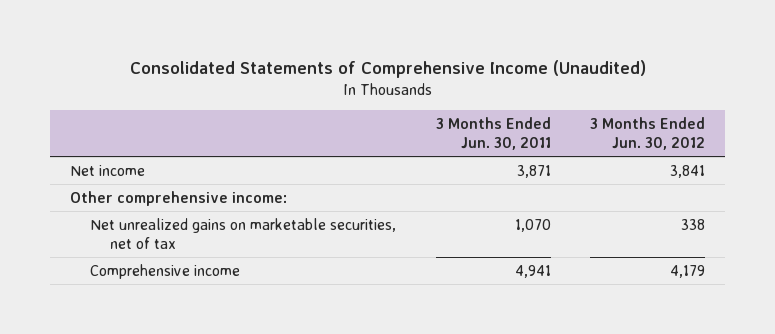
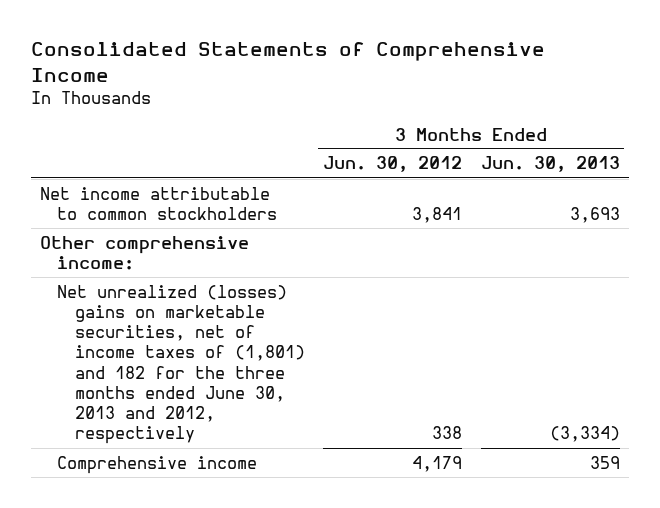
- Consolidated Statements of Comprehensive Income (Unaudited)
+ Consolidated Statements of Comprehensive Income
- | 3 Months Ended Jun. 30, 2011 | 3 Months Ended Jun. 30, 2012
+ | 3 Months Ended Jun. 30, 2012 | 3 Months Ended Jun. 30, 2013
- Net income | 3,871 | 3,841
+ Net income attributable to common stockholders | 3,841 | 3,693
- Net unrealized gains on marketable securities, net of tax | 1,070 | 338
+ Net unrealized (losses) gains on marketable securities, net of income taxes of (1,801) and 182 for the three months ended June 30, 2013 and 2012, respectively | 338 | (3,334)

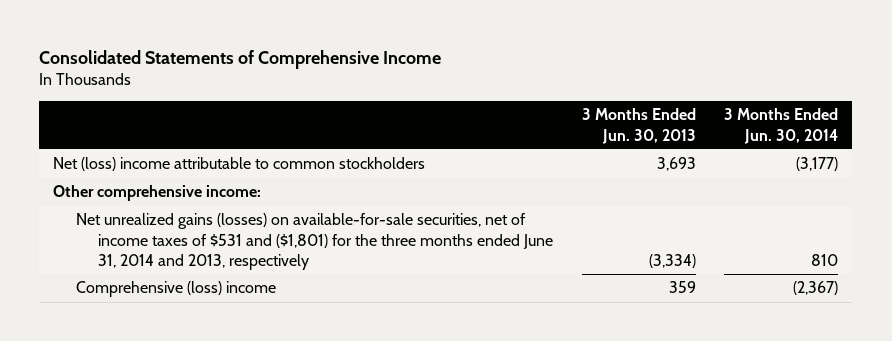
- | 3 Months Ended Jun. 30, 2012 | 3 Months Ended Jun. 30, 2013
+ | 3 Months Ended Jun. 30, 2013 | 3 Months Ended Jun. 30, 2014
- Net income attributable to common stockholders | 3,841 | 3,693
+ Net (loss) income attributable to common stockholders | 3,693 | (3,177)
- Net unrealized (losses) gains on marketable securities, net of income taxes of (1,801) and 182 for the three months ended June 30, 2013 and 2012, respectively | 338 | (3,334)
- Comprehensive income | 4,179 | 359
+ Net unrealized gains (losses) on available-for-sale securities, net of income taxes of $531 and ($1,801) for the three months ended June 31, 2014 and 2013, respectively | (3,334) | 810
+ Comprehensive (loss) income | 359 | (2,367)

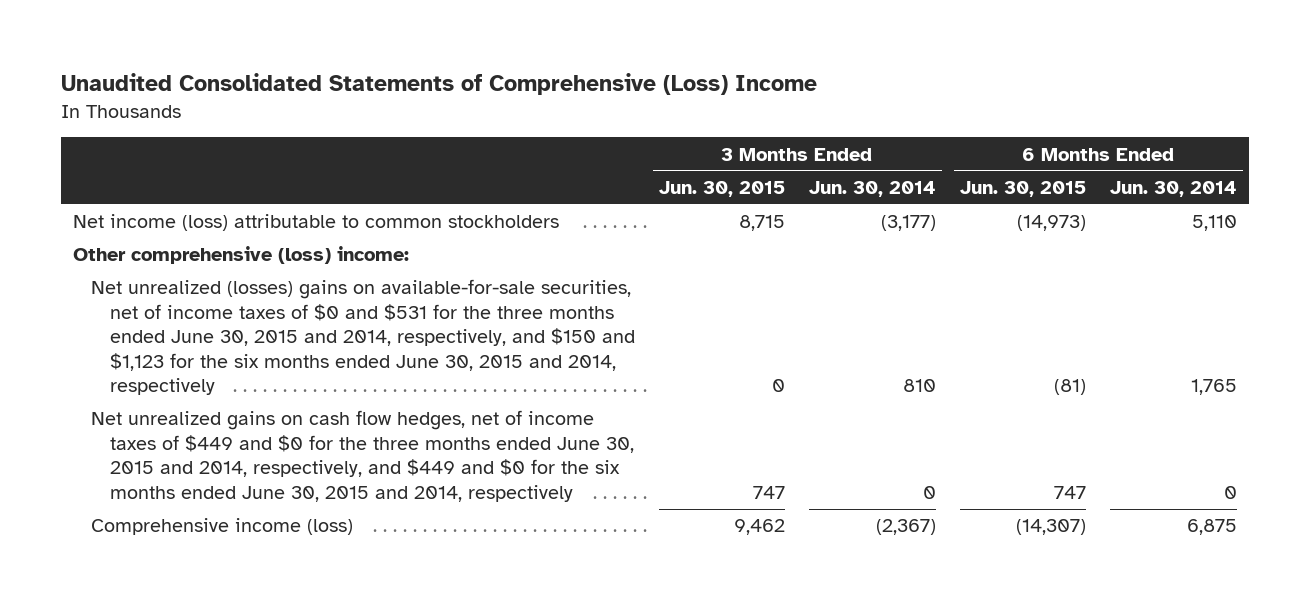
- Consolidated Statements of Comprehensive Income
+ Unaudited Consolidated Statements of Comprehensive (Loss) Income
- | 3 Months Ended Jun. 30, 2013 | 3 Months Ended Jun. 30, 2014
+ | 3 Months Ended Jun. 30, 2015 | 3 Months Ended Jun. 30, 2014 | 6 Months Ended Jun. 30, 2015 | 6 Months Ended Jun. 30, 2014
- Net (loss) income attributable to common stockholders | 3,693 | (3,177)
- Other comprehensive income:
- Net unrealized gains (losses) on available-for-sale securities, net of income taxes of $531 and ($1,801) for the three months ended June 31, 2014 and 2013, respectively | (3,334) | 810
- Comprehensive (loss) income | 359 | (2,367)
+ Net income (loss) attributable to common stockholders | 8,715 | (3,177) | (14,973) | 5,110
+ Other comprehensive (loss) income:
+ Net unrealized (losses) gains on available-for-sale securities, net of income taxes of $0 and $531 for the three months ended June 30, 2015 and 2014, respectively, and $150 and $1,123 for the six months ended June 30, 2015 and 2014, respectively | 0 | 810 | (81) | 1,765
+ Net unrealized gains on cash flow hedges, net of income taxes of $449 and $0 for the three months ended June 30, 2015 and 2014, respectively, and $449 and $0 for the six months ended June 30, 2015 and 2014, respectively | 747 | 0 | 747 | 0
+ Comprehensive income (loss) | 9,462 | (2,367) | (14,307) | 6,875

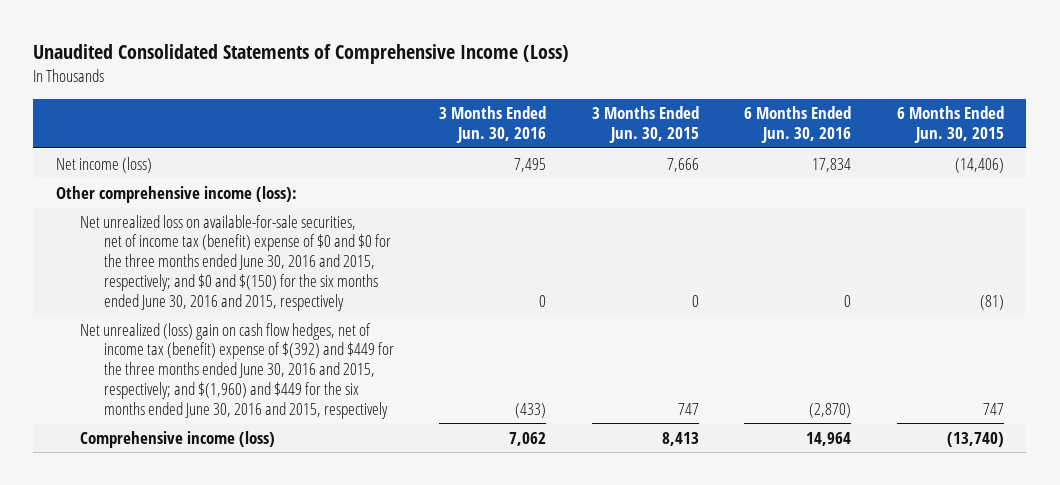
- Unaudited Consolidated Statements of Comprehensive (Loss) Income
+ Unaudited Consolidated Statements of Comprehensive Income (Loss)
- | 3 Months Ended Jun. 30, 2015 | 3 Months Ended Jun. 30, 2014 | 6 Months Ended Jun. 30, 2015 | 6 Months Ended Jun. 30, 2014
+ | 3 Months Ended Jun. 30, 2016 | 3 Months Ended Jun. 30, 2015 | 6 Months Ended Jun. 30, 2016 | 6 Months Ended Jun. 30, 2015
- Net income (loss) attributable to common stockholders | 8,715 | (3,177) | (14,973) | 5,110
- Other comprehensive (loss) income:
- Net unrealized (losses) gains on available-for-sale securities, net of income taxes of $0 and $531 for the three months ended June 30, 2015 and 2014, respectively, and $150 and $1,123 for the six months ended June 30, 2015 and 2014, respectively | 0 | 810 | (81) | 1,765
- Net unrealized gains on cash flow hedges, net of income taxes of $449 and $0 for the three months ended June 30, 2015 and 2014, respectively, and $449 and $0 for the six months ended June 30, 2015 and 2014, respectively | 747 | 0 | 747 | 0
- Comprehensive income (loss) | 9,462 | (2,367) | (14,307) | 6,875
+ Net income (loss) | 7,495 | 7,666 | 17,834 | (14,406)
+ Other comprehensive income (loss):
+ Net unrealized loss on available-for-sale securities, net of income tax (benefit) expense of $0 and $0 for the three months ended June 30, 2016 and 2015, respectively; and $0 and $(150) for the six months ended June 30, 2016 and 2015, respectively | 0 | 0 | 0 | (81)
+ Net unrealized (loss) gain on cash flow hedges, net of income tax (benefit) expense of $(392) and $449 for the three months ended June 30, 2016 and 2015, respectively; and $(1,960) and $449 for the six months ended June 30, 2016 and 2015, respectively | (433) | 747 | (2,870) | 747
+ Comprehensive income (loss) | 7,062 | 8,413 | 14,964 | (13,740)

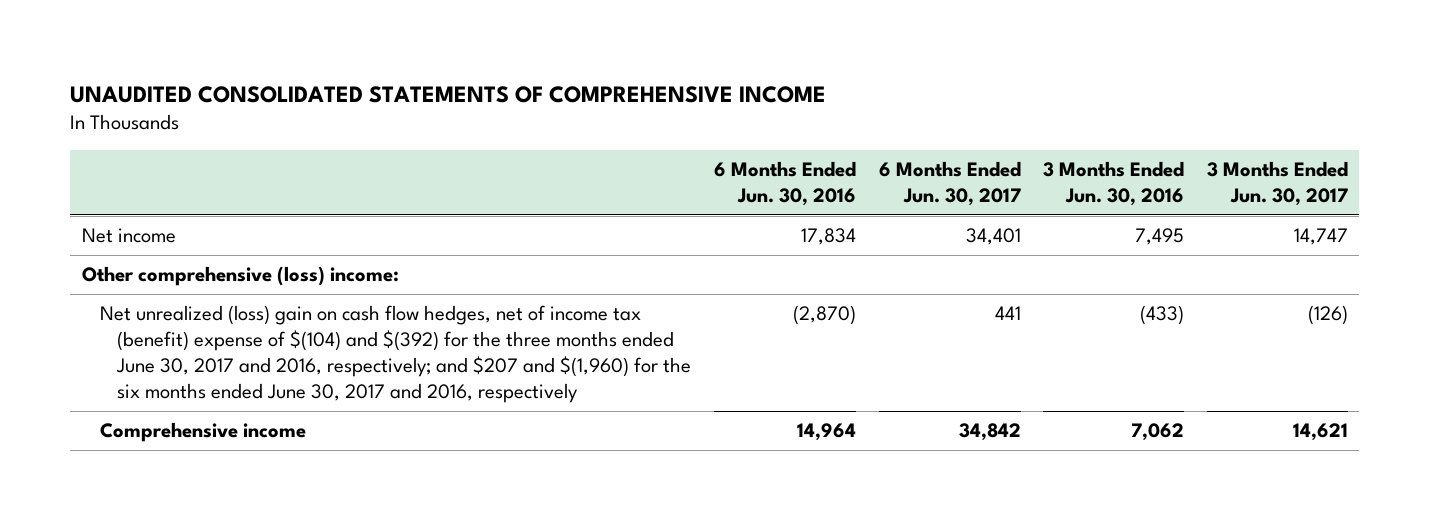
- Unaudited Consolidated Statements of Comprehensive Income (Loss)
+ UNAUDITED CONSOLIDATED STATEMENTS OF COMPREHENSIVE INCOME
- | 3 Months Ended Jun. 30, 2016 | 3 Months Ended Jun. 30, 2015 | 6 Months Ended Jun. 30, 2016 | 6 Months Ended Jun. 30, 2015
+ | 6 Months Ended Jun. 30, 2016 | 6 Months Ended Jun. 30, 2017 | 3 Months Ended Jun. 30, 2016 | 3 Months Ended Jun. 30, 2017
- Net income (loss) | 7,495 | 7,666 | 17,834 | (14,406)
- Other comprehensive income (loss):
- Net unrealized loss on available-for-sale securities, net of income tax (benefit) expense of $0 and $0 for the three months ended June 30, 2016 and 2015, respectively; and $0 and $(150) for the six months ended June 30, 2016 and 2015, respectively | 0 | 0 | 0 | (81)
- Net unrealized (loss) gain on cash flow hedges, net of income tax (benefit) expense of $(392) and $449 for the three months ended June 30, 2016 and 2015, respectively; and $(1,960) and $449 for the six months ended June 30, 2016 and 2015, respectively | (433) | 747 | (2,870) | 747
- Comprehensive income (loss) | 7,062 | 8,413 | 14,964 | (13,740)
+ Net income | 17,834 | 34,401 | 7,495 | 14,747
+ Other comprehensive (loss) income:
+ Net unrealized (loss) gain on cash flow hedges, net of income tax (benefit) expense of $(104) and $(392) for the three months ended June 30, 2017 and 2016, respectively; and $207 and $(1,960) for the six months ended June 30, 2017 and 2016, respectively | (2,870) | 441 | (433) | (126)
+ Comprehensive income | 14,964 | 34,842 | 7,062 | 14,621

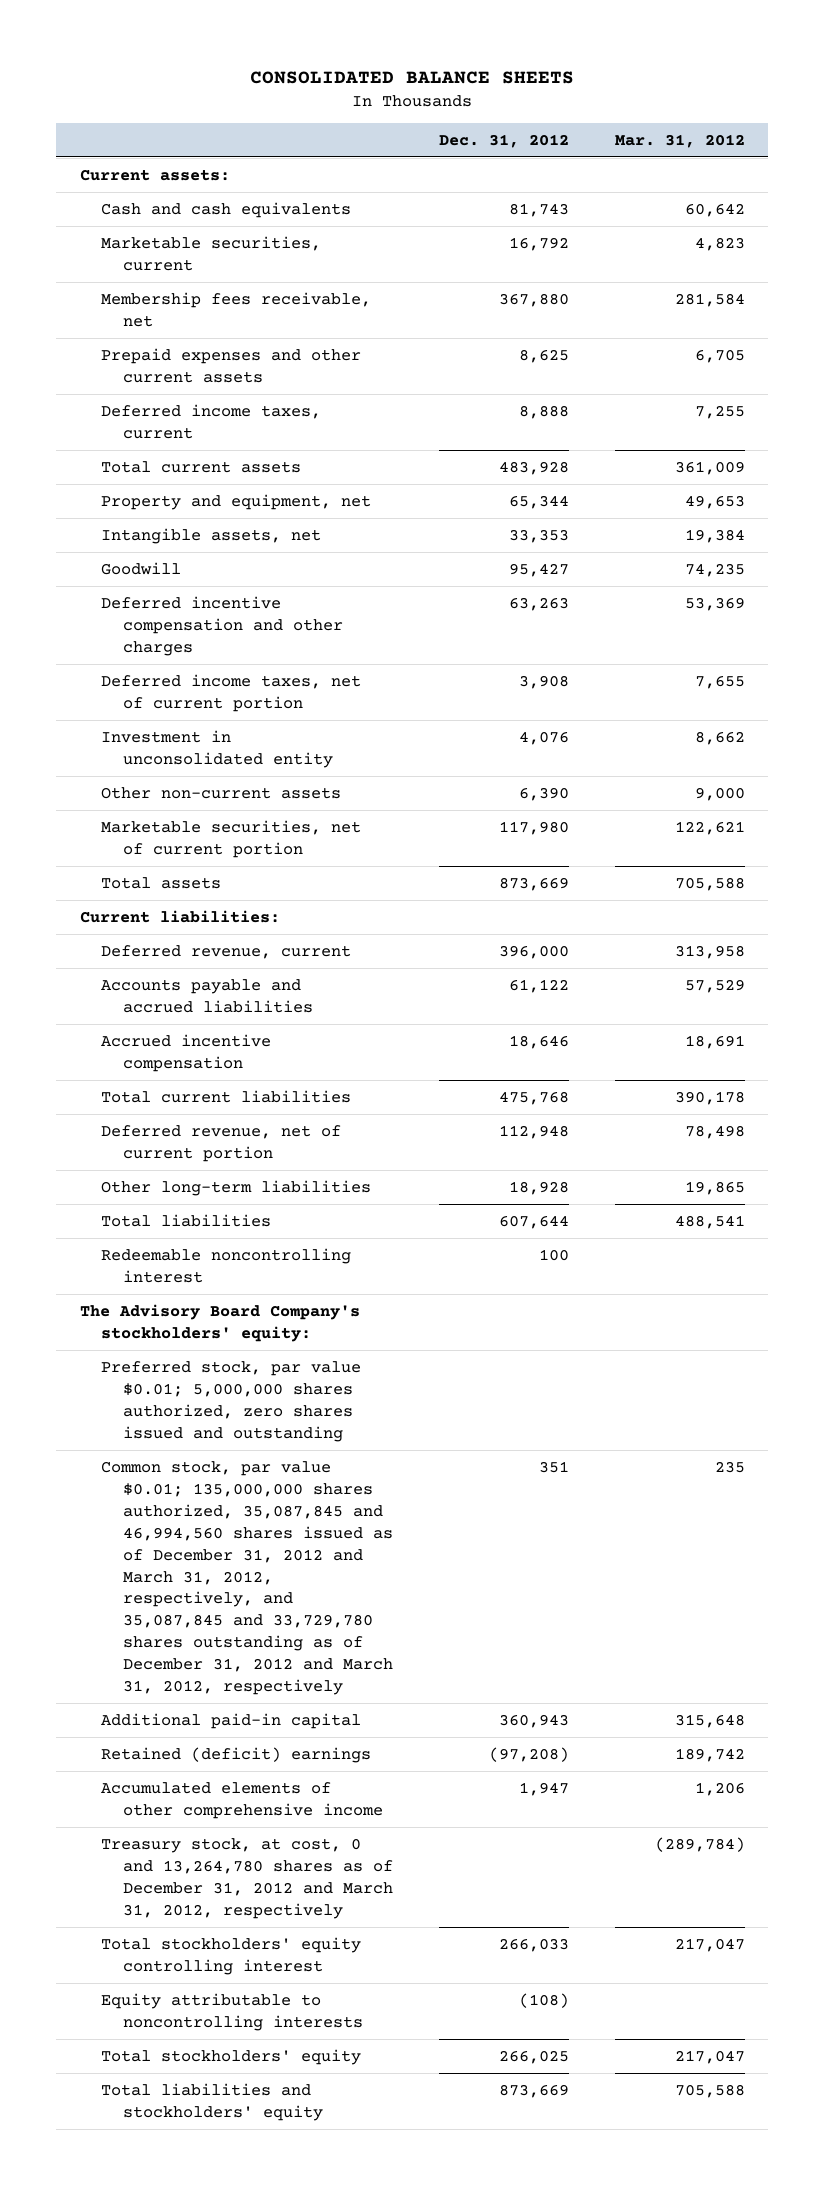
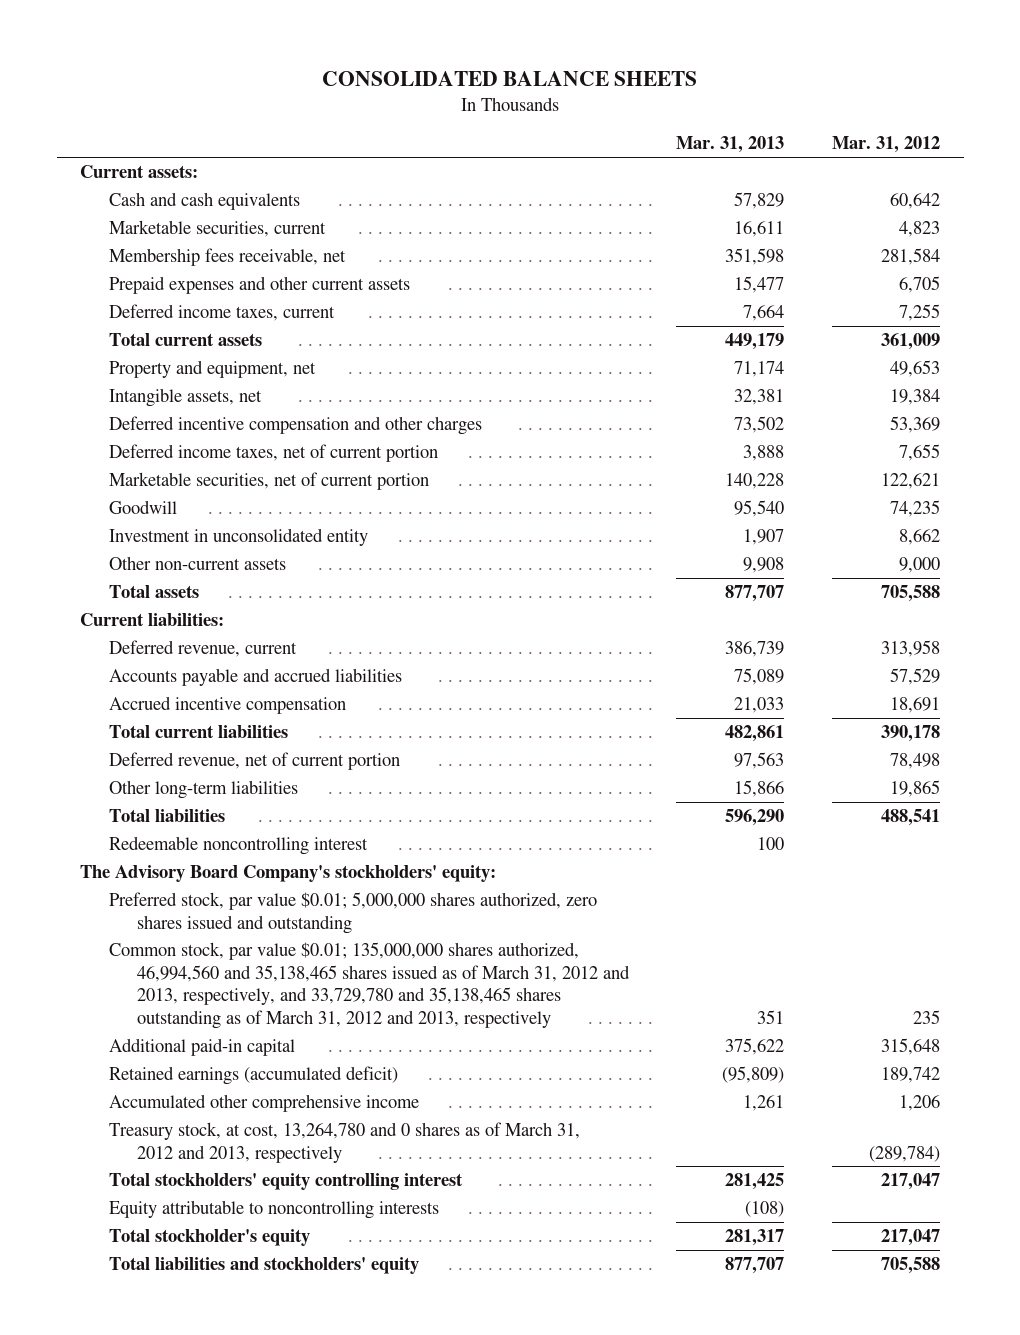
- | Dec. 31, 2012 | Mar. 31, 2012
+ | Mar. 31, 2013 | Mar. 31, 2012
moved up: Marketable securities, net of current portion | 140,228 | 122,621
moved down: Goodwill | 95,540 | 74,235
- Common stock, par value $0.01; 135,000,000 shares authorized, 35,087,845 and 46,994,560 shares issued as of December 31, 2012 and March 31, 2012, respectively, and 35,087,845 and 33,729,780 shares outstanding as of December 31, 2012 and March 31, 2012, respectively | 351 | 235
+ Common stock, par value $0.01; 135,000,000 shares authorized, 46,994,560 and 35,138,465 shares issued as of March 31, 2012 and 2013, respectively, and 33,729,780 and 35,138,465 shares outstanding as of March 31, 2012 and 2013, respectively | 351 | 235
- Retained (deficit) earnings | (97,208) | 189,742
- Accumulated elements of other comprehensive income | 1,947 | 1,206
- Treasury stock, at cost, 0 and 13,264,780 shares as of December 31, 2012 and March 31, 2012, respectively | | (289,784)
+ Retained earnings (accumulated deficit) | (95,809) | 189,742
+ Accumulated other comprehensive income | 1,261 | 1,206
+ Treasury stock, at cost, 13,264,780 and 0 shares as of March 31, 2012 and 2013, respectively | | (289,784)
- Total stockholders' equity | 266,025 | 217,047
+ Total stockholder's equity | 281,317 | 217,047

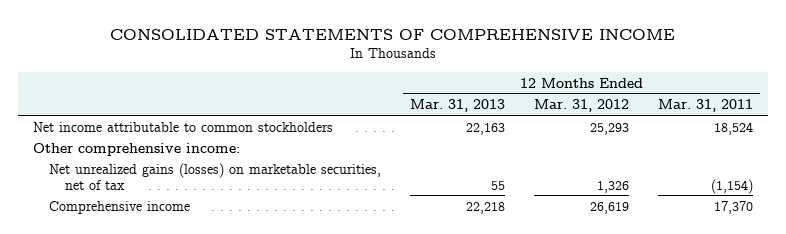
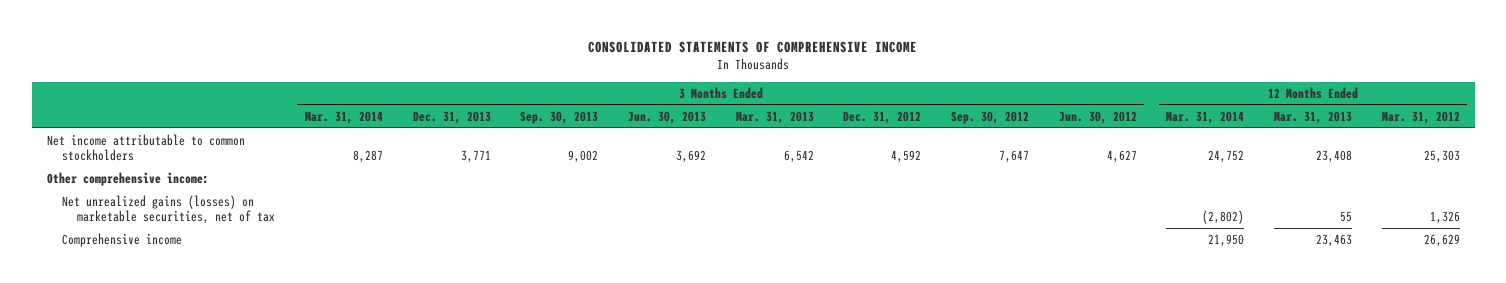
- | 12 Months Ended Mar. 31, 2013 | 12 Months Ended Mar. 31, 2012 | 12 Months Ended Mar. 31, 2011
+ | 3 Months Ended Mar. 31, 2014 | 3 Months Ended Dec. 31, 2013 | 3 Months Ended Sep. 30, 2013 | 3 Months Ended Jun. 30, 2013 | 3 Months Ended Mar. 31, 2013 | 3 Months Ended Dec. 31, 2012 | 3 Months Ended Sep. 30, 2012 | 3 Months Ended Jun. 30, 2012 | 12 Months Ended Mar. 31, 2014 | 12 Months Ended Mar. 31, 2013 | 12 Months Ended Mar. 31, 2012
- Net income attributable to common stockholders | 22,163 | 25,293 | 18,524
+ Net income attributable to common stockholders | 8,287 | 3,771 | 9,002 | 3,692 | 6,542 | 4,592 | 7,647 | 4,627 | 24,752 | 23,408 | 25,303
- Comprehensive income | 22,218 | 26,619 | 17,370
+ Comprehensive income | | | | | | | | | 21,950 | 23,463 | 26,629

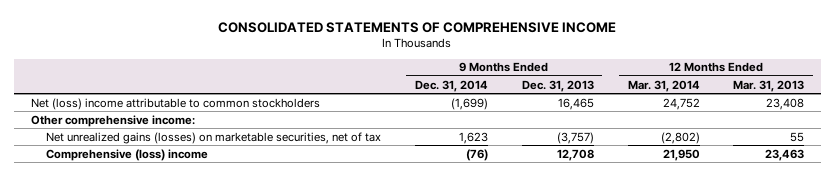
- | 3 Months Ended Mar. 31, 2014 | 3 Months Ended Dec. 31, 2013 | 3 Months Ended Sep. 30, 2013 | 3 Months Ended Jun. 30, 2013 | 3 Months Ended Mar. 31, 2013 | 3 Months Ended Dec. 31, 2012 | 3 Months Ended Sep. 30, 2012 | 3 Months Ended Jun. 30, 2012 | 12 Months Ended Mar. 31, 2014 | 12 Months Ended Mar. 31, 2013 | 12 Months Ended Mar. 31, 2012
+ | 9 Months Ended Dec. 31, 2014 | 9 Months Ended Dec. 31, 2013 | 12 Months Ended Mar. 31, 2014 | 12 Months Ended Mar. 31, 2013
- Net income attributable to common stockholders | 8,287 | 3,771 | 9,002 | 3,692 | 6,542 | 4,592 | 7,647 | 4,627 | 24,752 | 23,408 | 25,303
+ Net (loss) income attributable to common stockholders | (1,699) | 16,465 | 24,752 | 23,408
- Comprehensive income | | | | | | | | | 21,950 | 23,463 | 26,629
+ Comprehensive (loss) income | (76) | 12,708 | 21,950 | 23,463

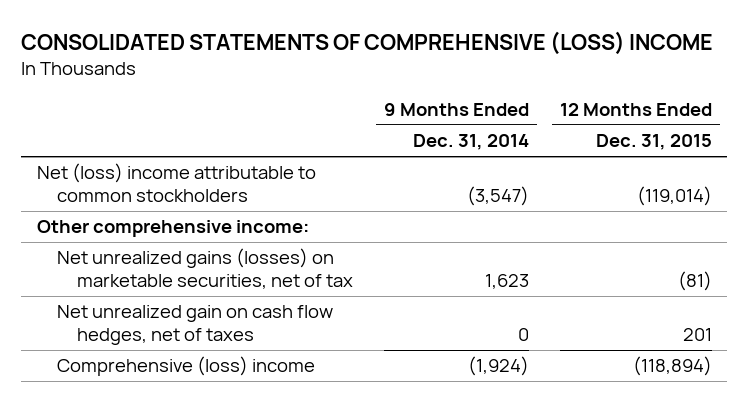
- CONSOLIDATED STATEMENTS OF COMPREHENSIVE INCOME
+ CONSOLIDATED STATEMENTS OF COMPREHENSIVE (LOSS) INCOME
- | 9 Months Ended Dec. 31, 2014 | 9 Months Ended Dec. 31, 2013 | 12 Months Ended Mar. 31, 2014 | 12 Months Ended Mar. 31, 2013
+ | 9 Months Ended Dec. 31, 2014 | 12 Months Ended Dec. 31, 2015
- Net (loss) income attributable to common stockholders | (1,699) | 16,465 | 24,752 | 23,408
+ Net (loss) income attributable to common stockholders | (3,547) | (119,014)
- Comprehensive (loss) income | (76) | 12,708 | 21,950 | 23,463
+ Net unrealized gain on cash flow hedges, net of taxes | 0 | 201
+ Comprehensive (loss) income | (1,924) | (118,894)

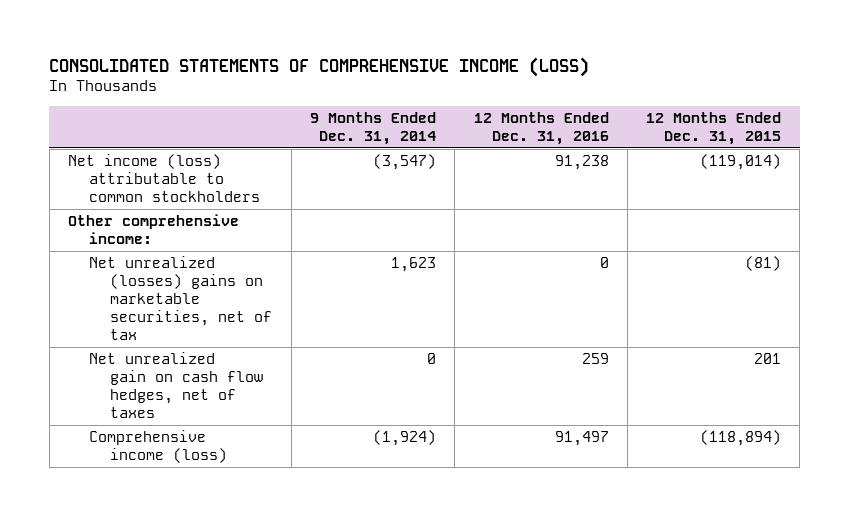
- CONSOLIDATED STATEMENTS OF COMPREHENSIVE (LOSS) INCOME
+ CONSOLIDATED STATEMENTS OF COMPREHENSIVE INCOME (LOSS)
- | 9 Months Ended Dec. 31, 2014 | 12 Months Ended Dec. 31, 2015
+ | 9 Months Ended Dec. 31, 2014 | 12 Months Ended Dec. 31, 2016 | 12 Months Ended Dec. 31, 2015
- Net (loss) income attributable to common stockholders | (3,547) | (119,014)
+ Net income (loss) attributable to common stockholders | (3,547) | 91,238 | (119,014)
- Net unrealized gains (losses) on marketable securities, net of tax | 1,623 | (81)
+ Net unrealized (losses) gains on marketable securities, net of tax | 1,623 | 0 | (81)
- Comprehensive (loss) income | (1,924) | (118,894)
+ Comprehensive income (loss) | (1,924) | 91,497 | (118,894)

